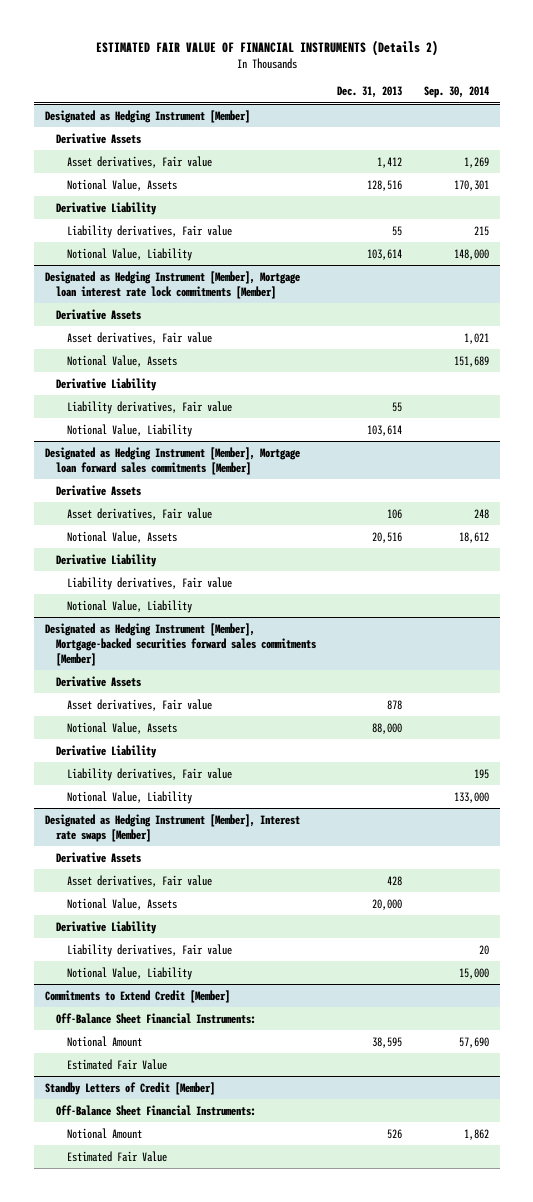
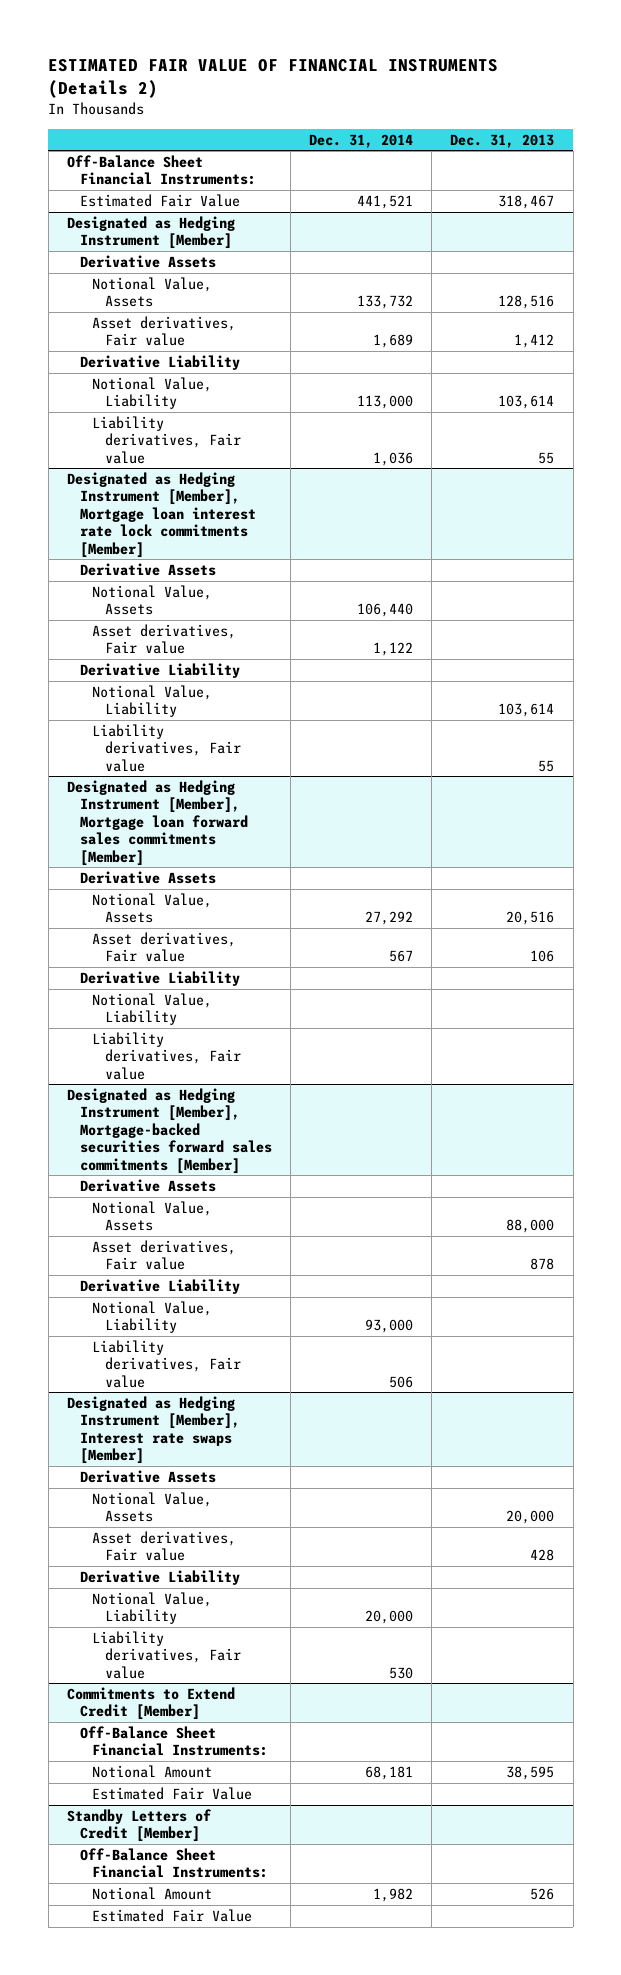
- | Dec. 31, 2013 | Sep. 30, 2014
+ | Dec. 31, 2014 | Dec. 31, 2013
+ Off-Balance Sheet Financial Instruments:
+ Estimated Fair Value | 441,521 | 318,467
@ Designated as Hedging Instrument [Member]
moved down: Asset derivatives, Fair value | 1,689 | 1,412
moved down: Liability derivatives, Fair value | 1,036 | 55
@ Designated as Hedging Instrument [Member], Mortgage loan interest rate lock commitments [Member]
moved down: Asset derivatives, Fair value | 1,122 |
moved down: Liability derivatives, Fair value | | 55
@ Designated as Hedging Instrument [Member], Mortgage loan forward sales commitments [Member]
moved down: Asset derivatives, Fair value | 567 | 106
moved down: Liability derivatives, Fair value
@ Designated as Hedging Instrument [Member], Mortgage-backed securities forward sales commitments [Member]
moved down: Asset derivatives, Fair value | | 878
moved down: Liability derivatives, Fair value | 506 |
@ Designated as Hedging Instrument [Member], Interest rate swaps [Member]
moved down: Asset derivatives, Fair value | | 428
moved down: Liability derivatives, Fair value | 530 |

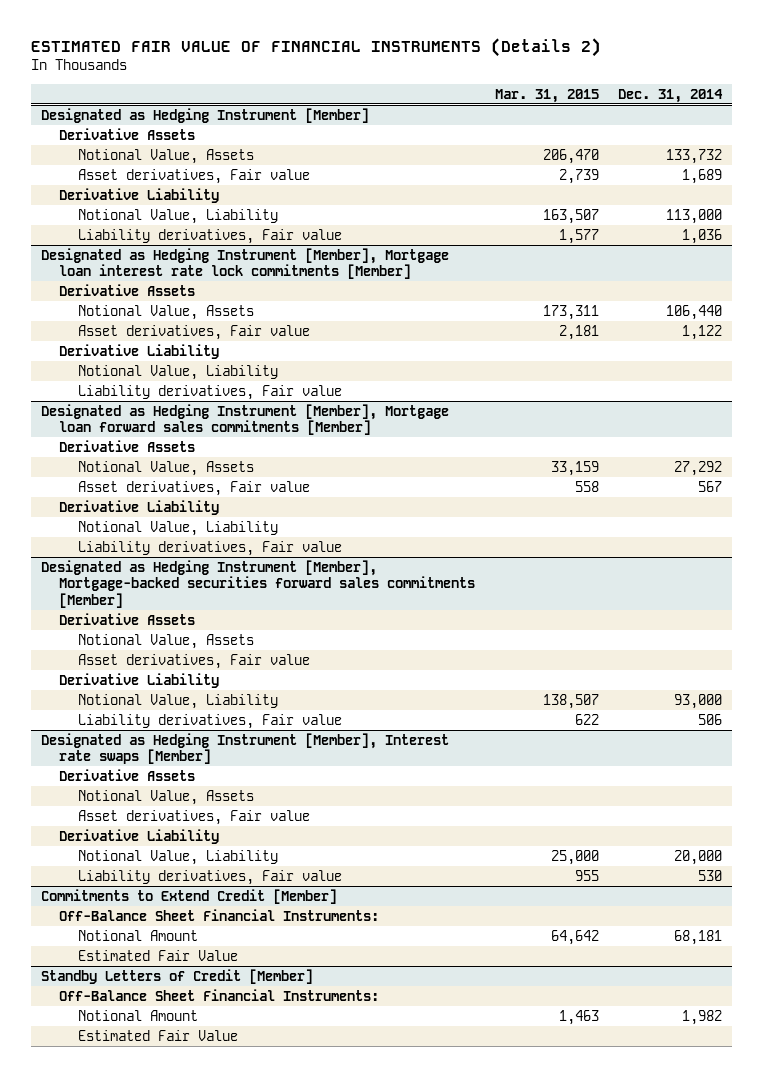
- | Dec. 31, 2014 | Dec. 31, 2013
+ | Mar. 31, 2015 | Dec. 31, 2014
- Off-Balance Sheet Financial Instruments:
- Estimated Fair Value | 441,521 | 318,467

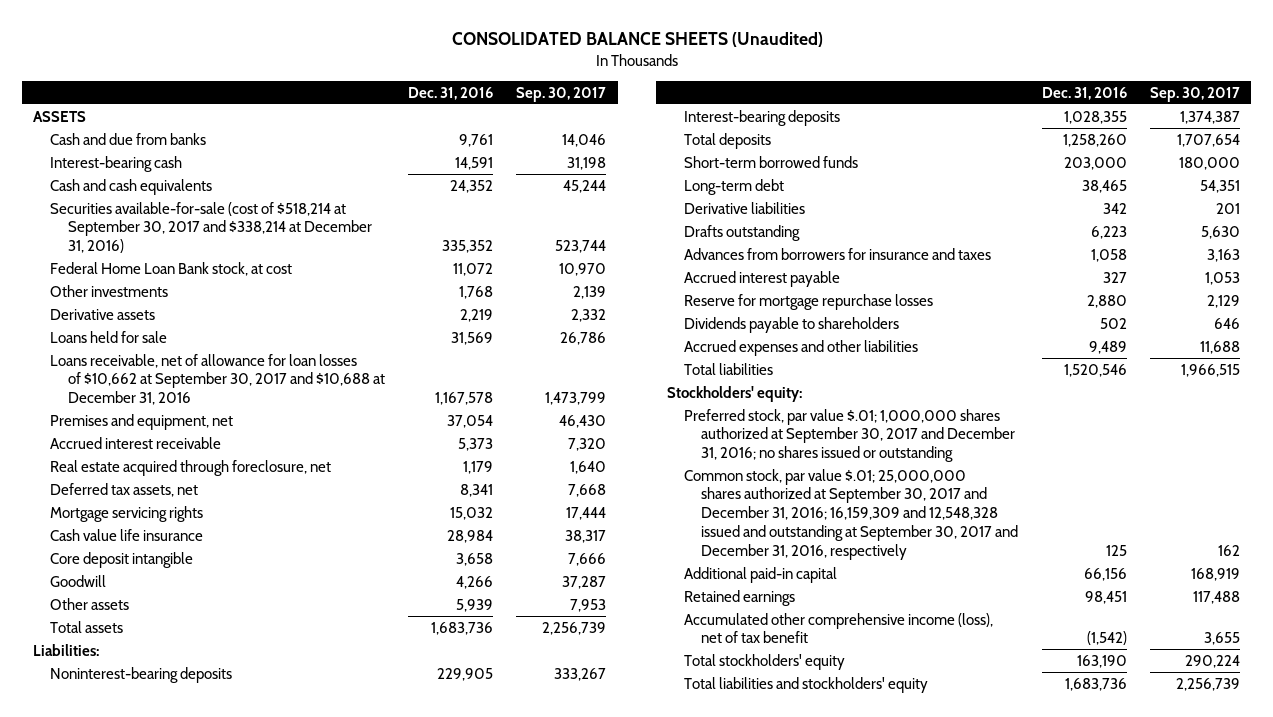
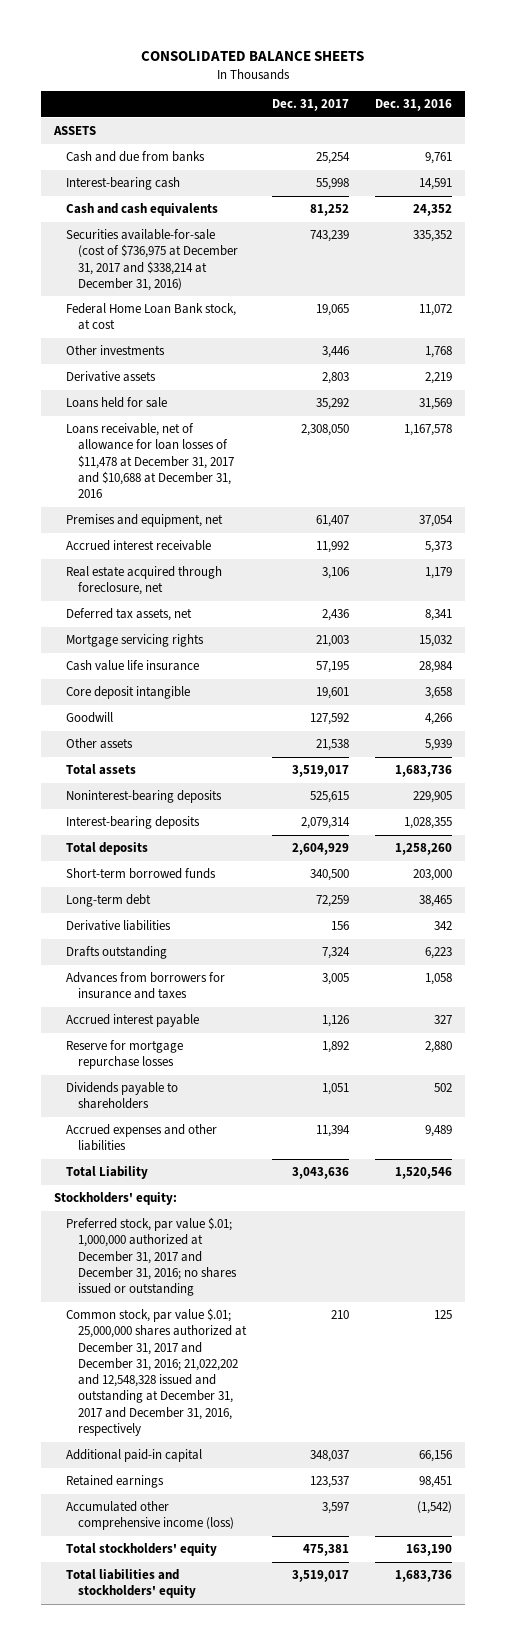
- CONSOLIDATED BALANCE SHEETS (Unaudited)
+ CONSOLIDATED BALANCE SHEETS
- | Dec. 31, 2016 | Sep. 30, 2017
+ | Dec. 31, 2017 | Dec. 31, 2016
- Securities available-for-sale (cost of $518,214 at September 30, 2017 and $338,214 at December 31, 2016) | 335,352 | 523,744
+ Securities available-for-sale (cost of $736,975 at December 31, 2017 and $338,214 at December 31, 2016) | 743,239 | 335,352
- Loans receivable, net of allowance for loan losses of $10,662 at September 30, 2017 and $10,688 at December 31, 2016 | 1,167,578 | 1,473,799
+ Loans receivable, net of allowance for loan losses of $11,478 at December 31, 2017 and $10,688 at December 31, 2016 | 2,308,050 | 1,167,578
- Liabilities:
- Total liabilities | 1,520,546 | 1,966,515
+ Total Liability | 3,043,636 | 1,520,546
- Preferred stock, par value $.01; 1,000,000 shares authorized at September 30, 2017 and December 31, 2016; no shares issued or outstanding
- Common stock, par value $.01; 25,000,000 shares authorized at September 30, 2017 and December 31, 2016; 16,159,309 and 12,548,328 issued and outstanding at September 30, 2017 and December 31, 2016, respectively | 125 | 162
+ Preferred stock, par value $.01; 1,000,000 authorized at December 31, 2017 and December 31, 2016; no shares issued or outstanding
+ Common stock, par value $.01; 25,000,000 shares authorized at December 31, 2017 and December 31, 2016; 21,022,202 and 12,548,328 issued and outstanding at December 31, 2017 and December 31, 2016, respectively | 210 | 125
- Accumulated other comprehensive income (loss), net of tax benefit | (1,542) | 3,655
+ Accumulated other comprehensive income (loss) | 3,597 | (1,542)

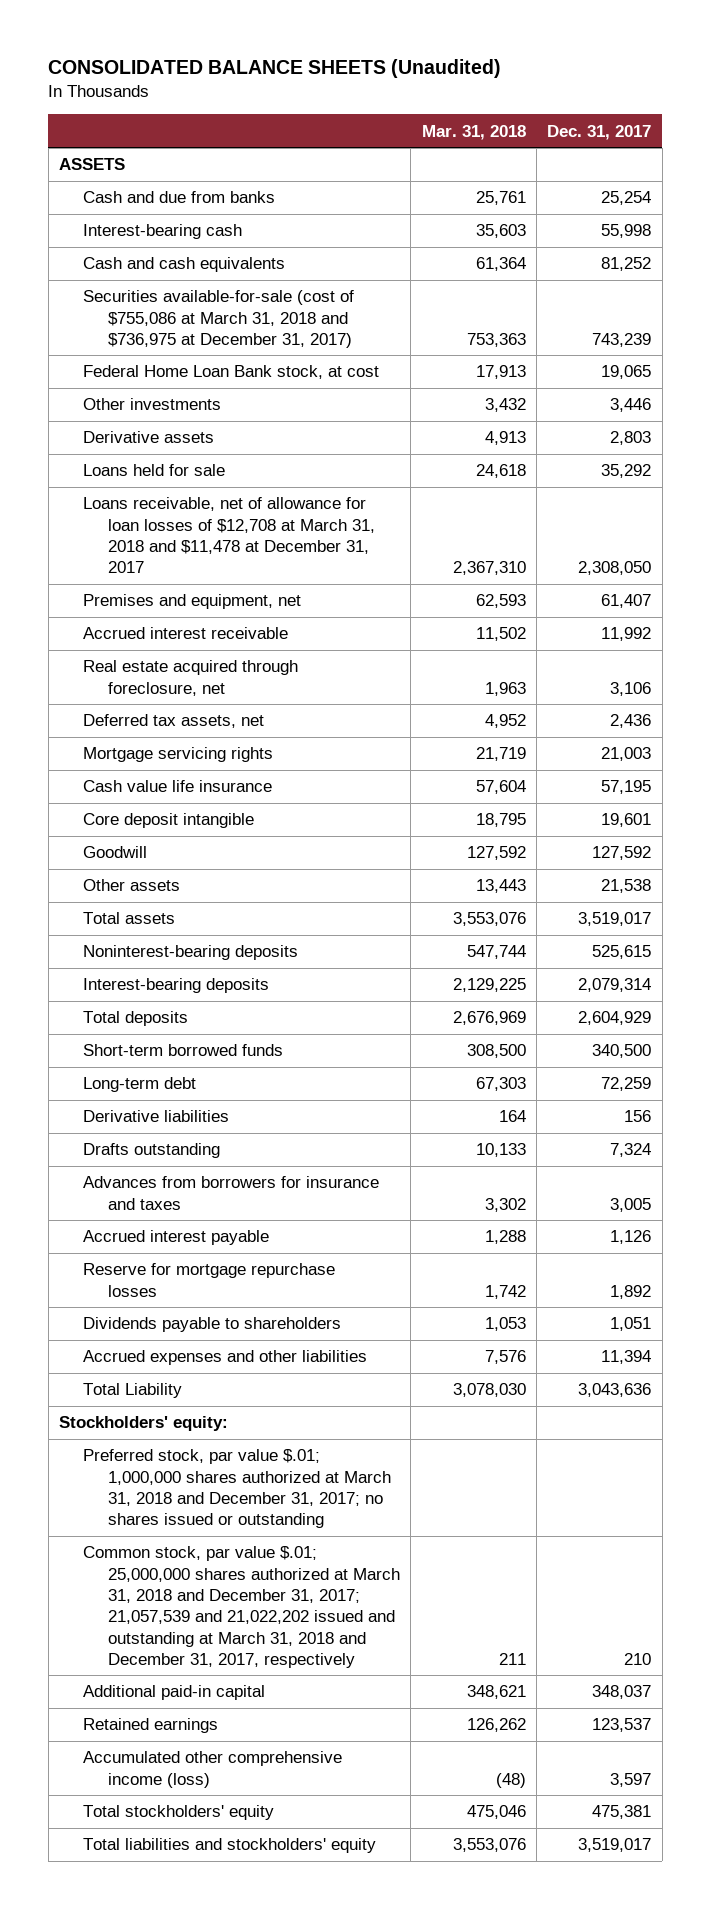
- CONSOLIDATED BALANCE SHEETS
+ CONSOLIDATED BALANCE SHEETS (Unaudited)
- | Dec. 31, 2017 | Dec. 31, 2016
+ | Mar. 31, 2018 | Dec. 31, 2017
- Securities available-for-sale (cost of $736,975 at December 31, 2017 and $338,214 at December 31, 2016) | 743,239 | 335,352
+ Securities available-for-sale (cost of $755,086 at March 31, 2018 and $736,975 at December 31, 2017) | 753,363 | 743,239
- Loans receivable, net of allowance for loan losses of $11,478 at December 31, 2017 and $10,688 at December 31, 2016 | 2,308,050 | 1,167,578
+ Loans receivable, net of allowance for loan losses of $12,708 at March 31, 2018 and $11,478 at December 31, 2017 | 2,367,310 | 2,308,050
- Preferred stock, par value $.01; 1,000,000 authorized at December 31, 2017 and December 31, 2016; no shares issued or outstanding
- Common stock, par value $.01; 25,000,000 shares authorized at December 31, 2017 and December 31, 2016; 21,022,202 and 12,548,328 issued and outstanding at December 31, 2017 and December 31, 2016, respectively | 210 | 125
+ Preferred stock, par value $.01; 1,000,000 shares authorized at March 31, 2018 and December 31, 2017; no shares issued or outstanding
+ Common stock, par value $.01; 25,000,000 shares authorized at March 31, 2018 and December 31, 2017; 21,057,539 and 21,022,202 issued and outstanding at March 31, 2018 and December 31, 2017, respectively | 211 | 210

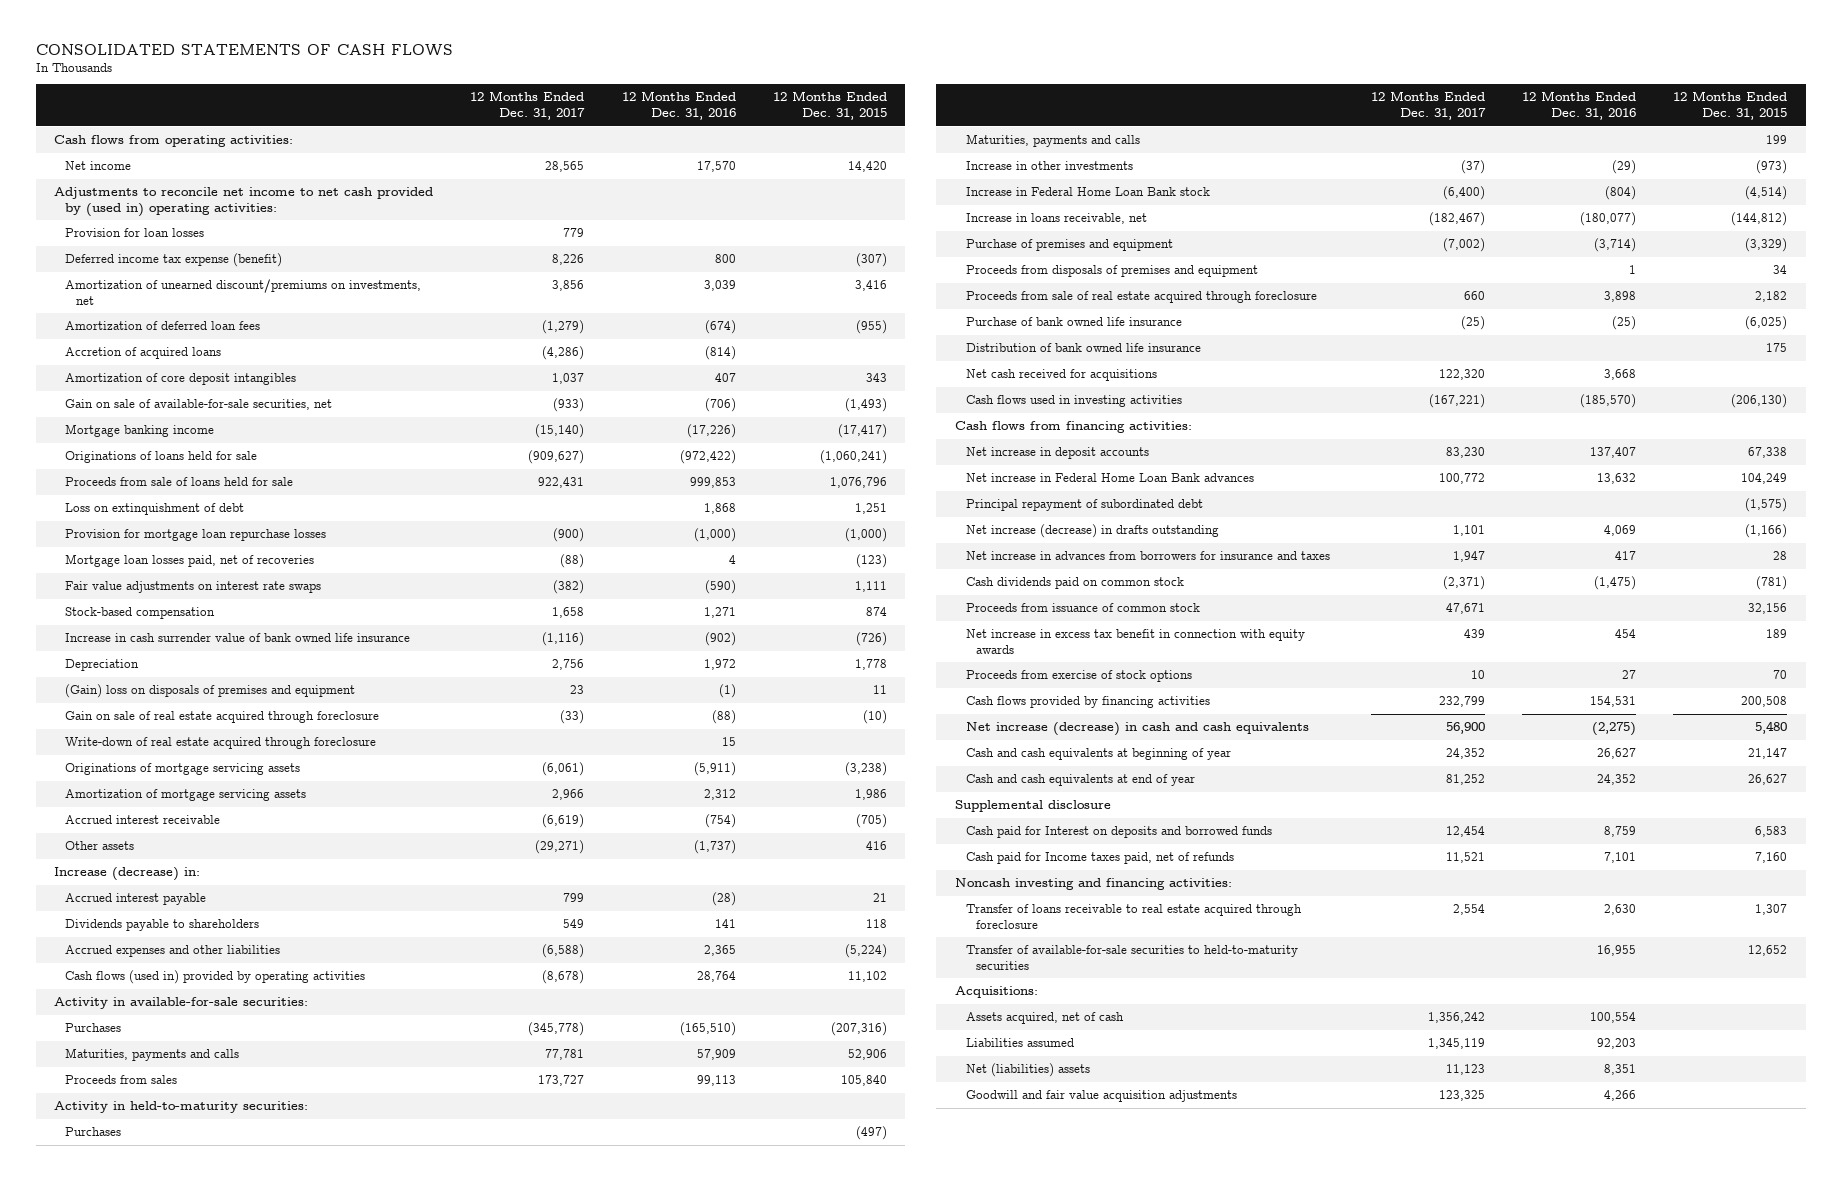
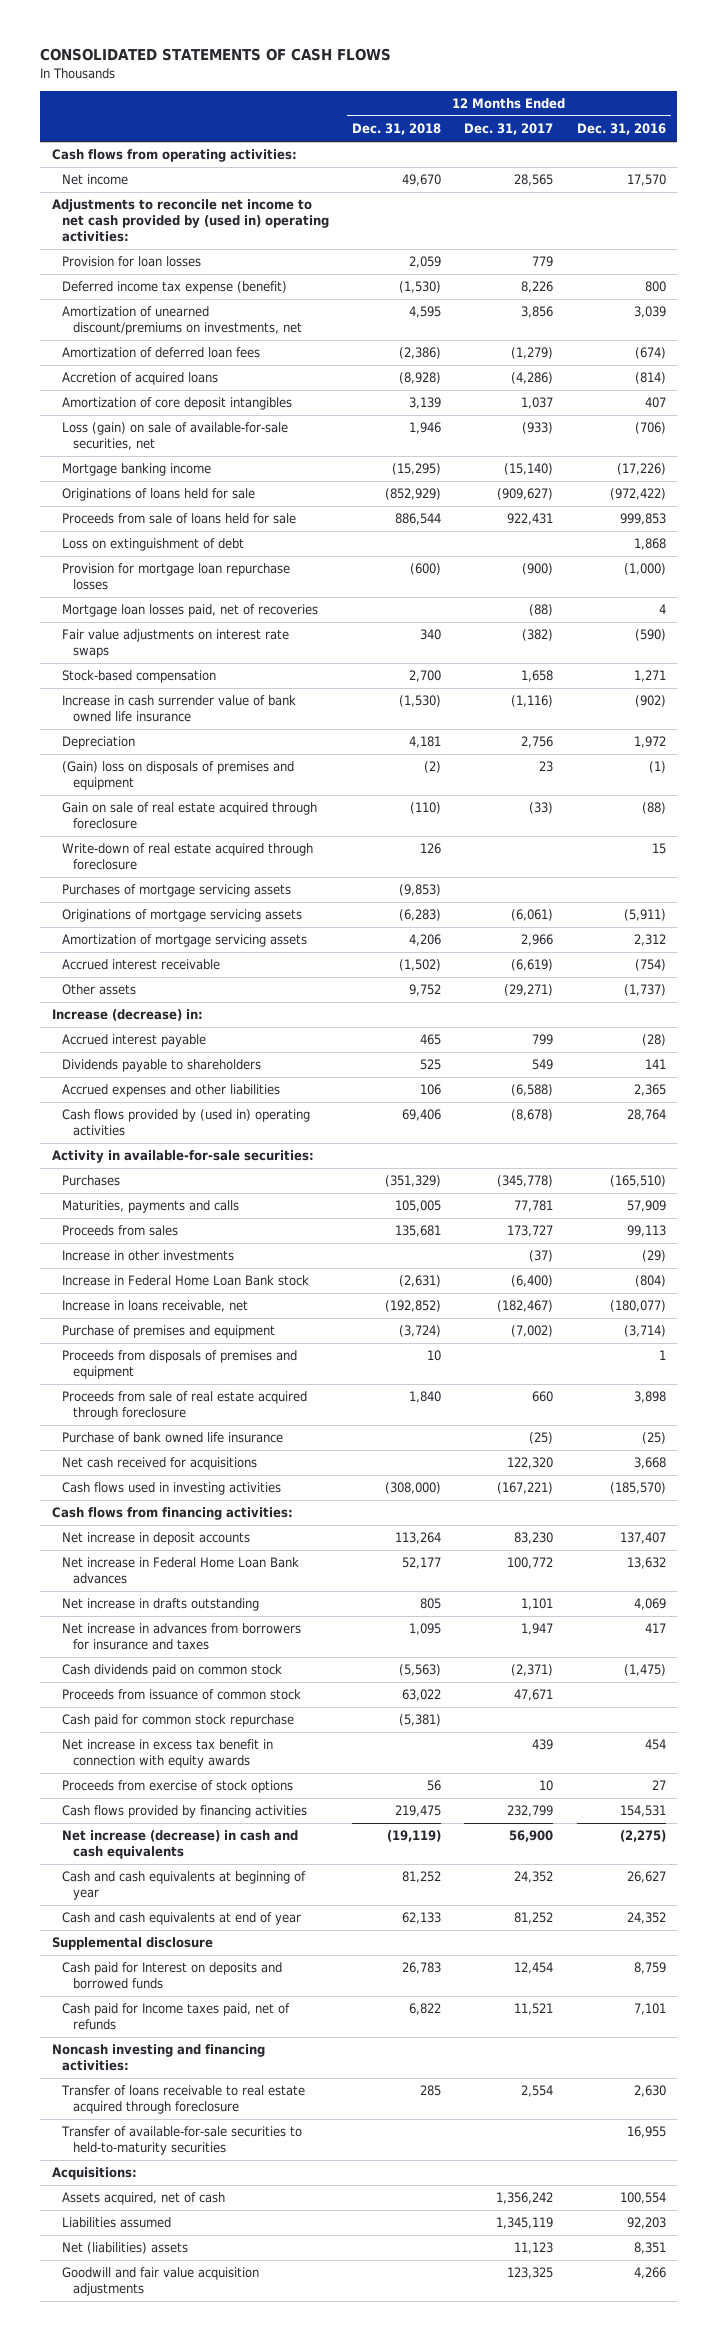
- | 12 Months Ended Dec. 31, 2017 | 12 Months Ended Dec. 31, 2016 | 12 Months Ended Dec. 31, 2015
+ | 12 Months Ended Dec. 31, 2018 | 12 Months Ended Dec. 31, 2017 | 12 Months Ended Dec. 31, 2016
- Gain on sale of available-for-sale securities, net | (933) | (706) | (1,493)
+ Loss (gain) on sale of available-for-sale securities, net | 1,946 | (933) | (706)
- Loss on extinquishment of debt | | 1,868 | 1,251
+ Loss on extinguishment of debt | | | 1,868
+ Purchases of mortgage servicing assets | (9,853) | |
- Cash flows (used in) provided by operating activities | (8,678) | 28,764 | 11,102
+ Cash flows provided by (used in) operating activities | 69,406 | (8,678) | 28,764
- Activity in held-to-maturity securities:
- Purchases | | | (497)
- Maturities, payments and calls | | | 199
- Distribution of bank owned life insurance | | | 175
- Principal repayment of subordinated debt | | | (1,575)
- Net increase (decrease) in drafts outstanding | 1,101 | 4,069 | (1,166)
+ Net increase in drafts outstanding | 805 | 1,101 | 4,069
+ Cash paid for common stock repurchase | (5,381) | |

